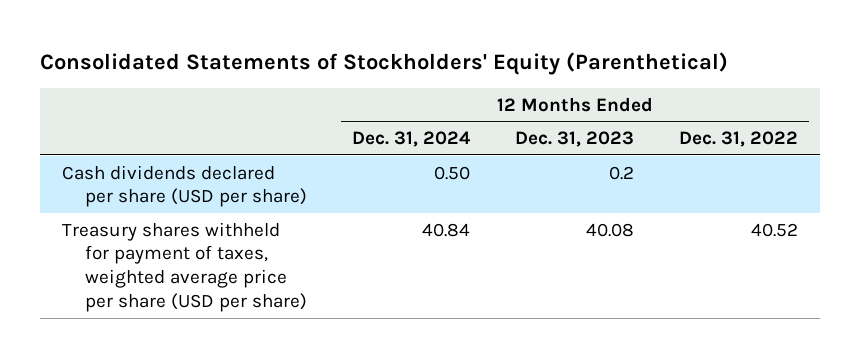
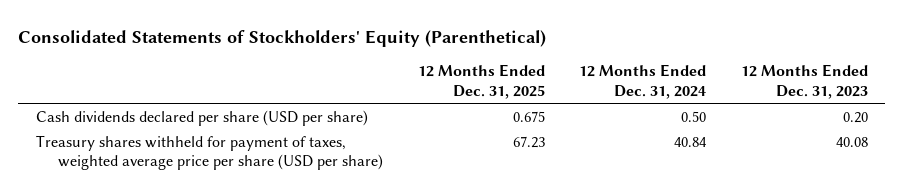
- | 12 Months Ended Dec. 31, 2024 | 12 Months Ended Dec. 31, 2023 | 12 Months Ended Dec. 31, 2022
+ | 12 Months Ended Dec. 31, 2025 | 12 Months Ended Dec. 31, 2024 | 12 Months Ended Dec. 31, 2023
- Cash dividends declared per share (USD per share) | 0.50 | 0.2 |
+ Cash dividends declared per share (USD per share) | 0.675 | 0.50 | 0.20

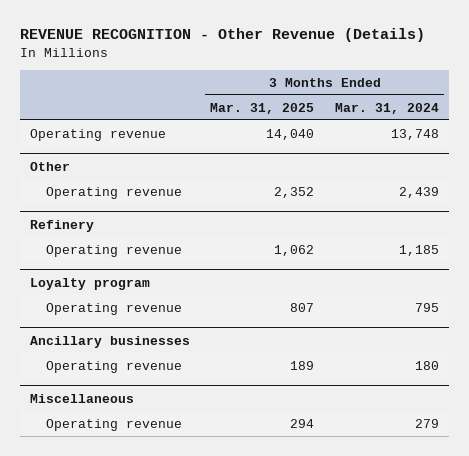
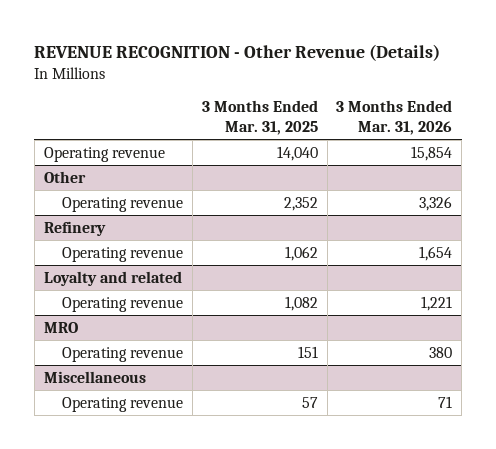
- | 3 Months Ended Mar. 31, 2025 | 3 Months Ended Mar. 31, 2024
+ | 3 Months Ended Mar. 31, 2025 | 3 Months Ended Mar. 31, 2026
- Loyalty program
- Operating revenue | 807 | 795
- Ancillary businesses
- Operating revenue | 189 | 180
+ Loyalty and related
+ Operating revenue | 1,082 | 1,221
+ MRO
+ Operating revenue | 151 | 380
@ Miscellaneous
- Operating revenue | 294 | 279
+ Operating revenue | 57 | 71

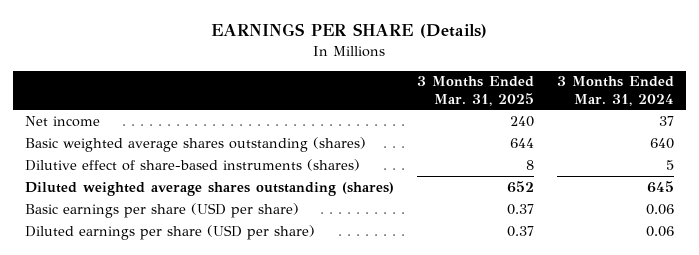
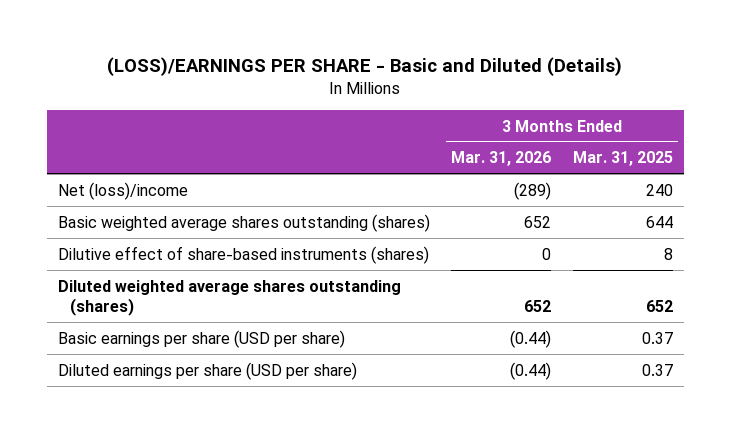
- EARNINGS PER SHARE (Details)
+ (LOSS)/EARNINGS PER SHARE - Basic and Diluted (Details)
- | 3 Months Ended Mar. 31, 2025 | 3 Months Ended Mar. 31, 2024
+ | 3 Months Ended Mar. 31, 2026 | 3 Months Ended Mar. 31, 2025
- Net income | 240 | 37
+ Net (loss)/income | (289) | 240

